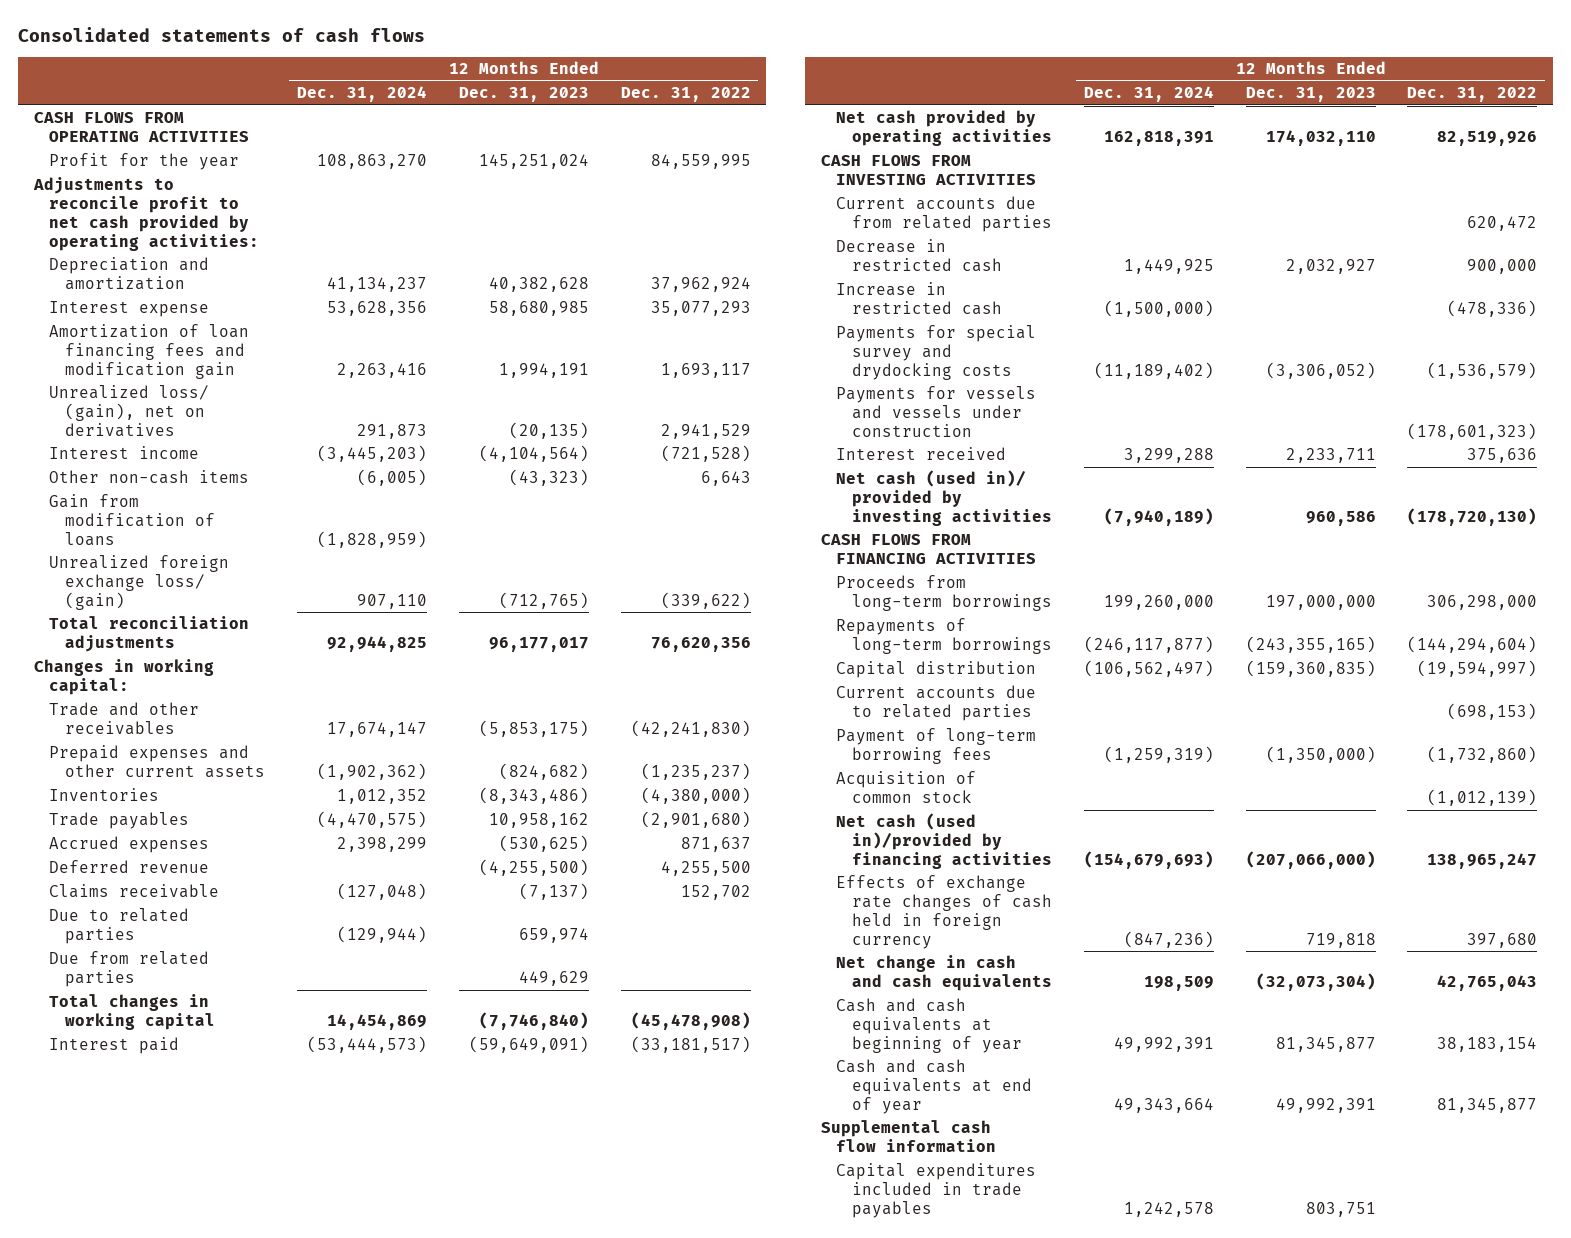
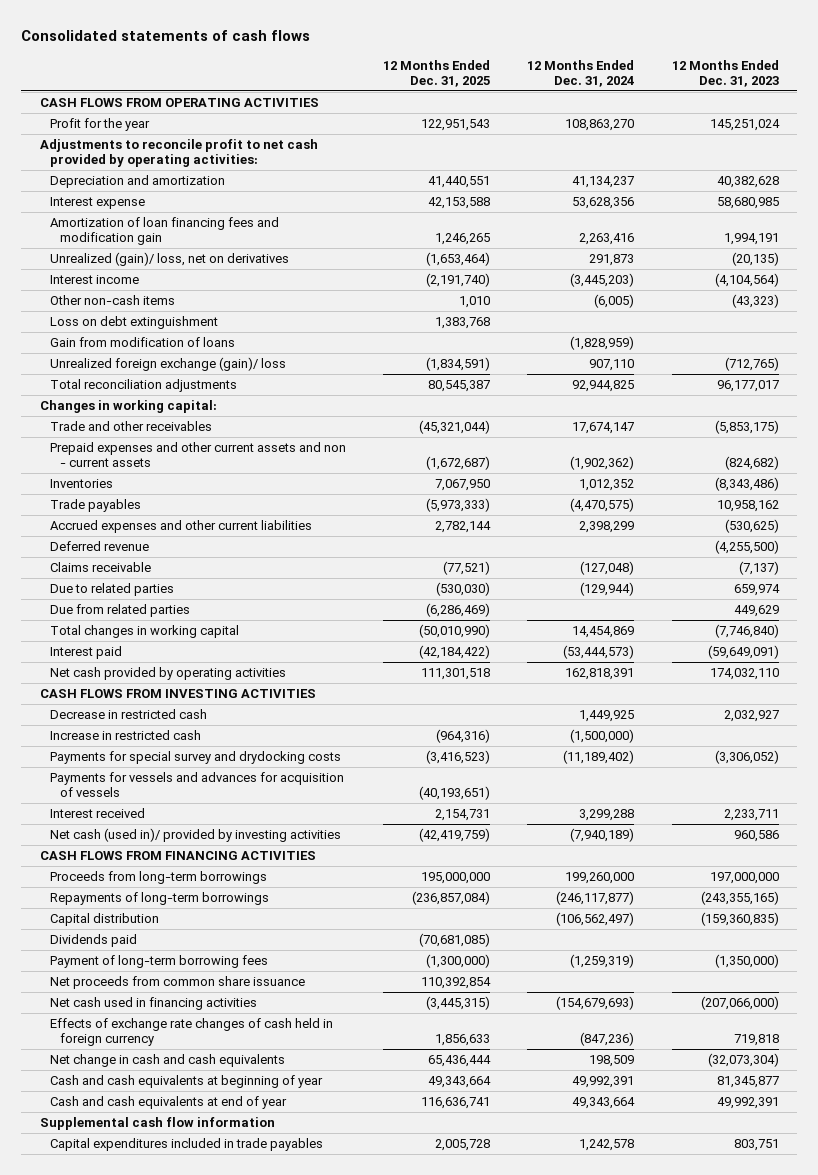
- | 12 Months Ended Dec. 31, 2024 | 12 Months Ended Dec. 31, 2023 | 12 Months Ended Dec. 31, 2022
+ | 12 Months Ended Dec. 31, 2025 | 12 Months Ended Dec. 31, 2024 | 12 Months Ended Dec. 31, 2023
- Unrealized loss/ (gain), net on derivatives | 291,873 | (20,135) | 2,941,529
+ Unrealized (gain)/ loss, net on derivatives | (1,653,464) | 291,873 | (20,135)
+ Loss on debt extinguishment | 1,383,768 | |
- Unrealized foreign exchange loss/ (gain) | 907,110 | (712,765) | (339,622)
+ Unrealized foreign exchange (gain)/ loss | (1,834,591) | 907,110 | (712,765)
- Prepaid expenses and other current assets | (1,902,362) | (824,682) | (1,235,237)
+ Prepaid expenses and other current assets and non - current assets | (1,672,687) | (1,902,362) | (824,682)
- Accrued expenses | 2,398,299 | (530,625) | 871,637
+ Accrued expenses and other current liabilities | 2,782,144 | 2,398,299 | (530,625)
- Current accounts due from related parties | | | 620,472
- Payments for vessels and vessels under construction | | | (178,601,323)
+ Payments for vessels and advances for acquisition of vessels | (40,193,651) | |
- Current accounts due to related parties | | | (698,153)
+ Dividends paid | (70,681,085) | |
- Acquisition of common stock | | | (1,012,139)
- Net cash (used in)/provided by financing activities | (154,679,693) | (207,066,000) | 138,965,247
+ Net proceeds from common share issuance | 110,392,854 | |
+ Net cash used in financing activities | (3,445,315) | (154,679,693) | (207,066,000)

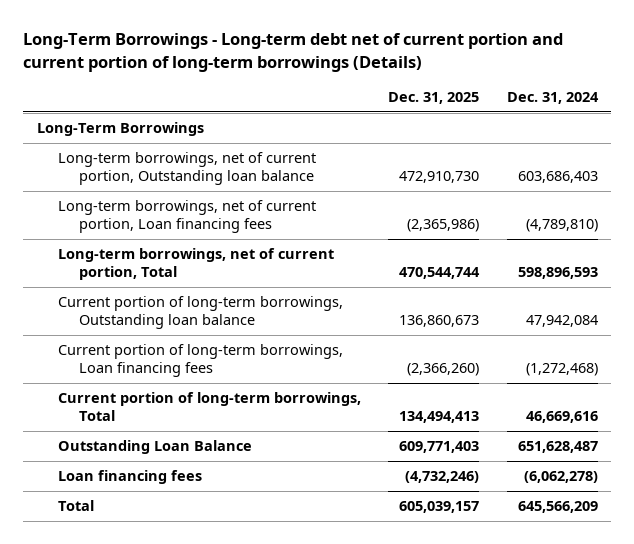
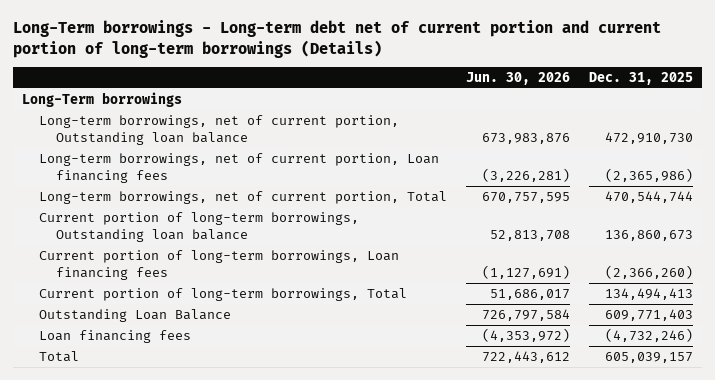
- Long-Term Borrowings - Long-term debt net of current portion and current portion of long-term borrowings (Details)
+ Long-Term borrowings - Long-term debt net of current portion and current portion of long-term borrowings (Details)
- | Dec. 31, 2025 | Dec. 31, 2024
+ | Jun. 30, 2026 | Dec. 31, 2025
- Long-Term Borrowings
+ Long-Term borrowings

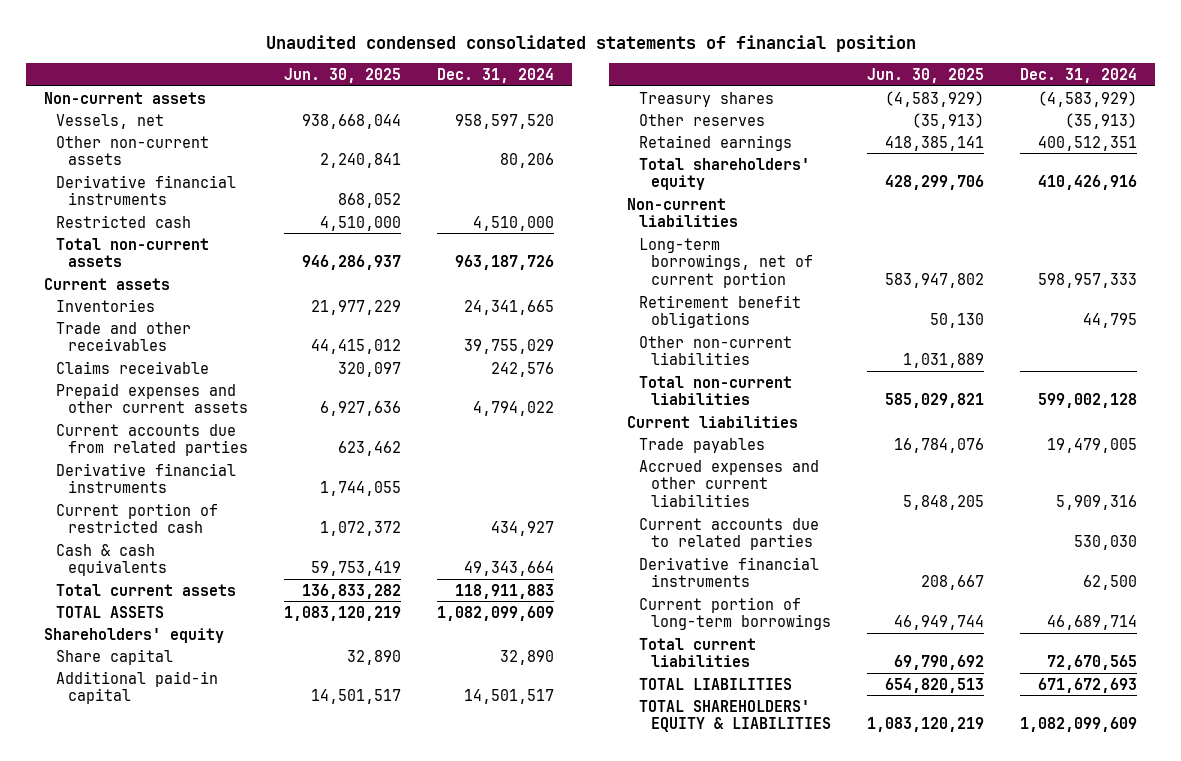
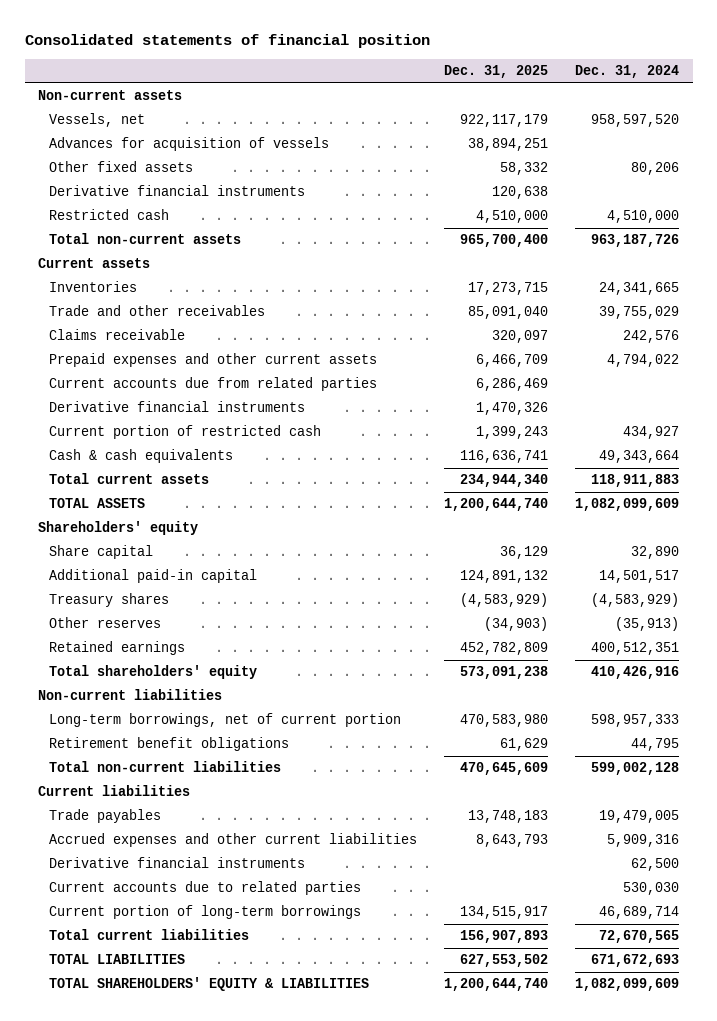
- Unaudited condensed consolidated statements of financial position
+ Consolidated statements of financial position
- | Jun. 30, 2025 | Dec. 31, 2024
+ | Dec. 31, 2025 | Dec. 31, 2024
- Other non-current assets | 2,240,841 | 80,206
+ Advances for acquisition of vessels | 38,894,251 |
+ Other fixed assets | 58,332 | 80,206
- Other non-current liabilities | 1,031,889 |
moved down: Current accounts due to related parties | | 530,030

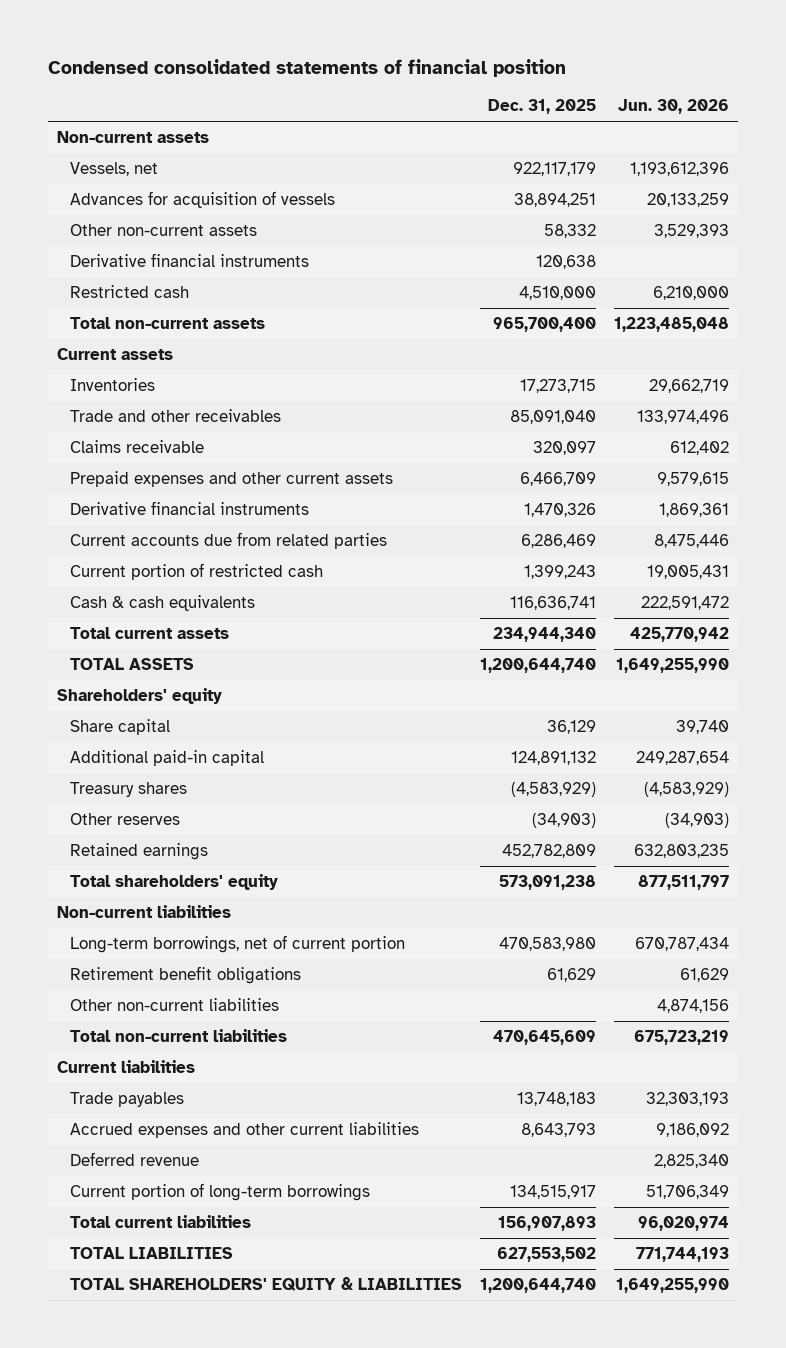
- Consolidated statements of financial position
+ Condensed consolidated statements of financial position
- | Dec. 31, 2025 | Dec. 31, 2024
+ | Dec. 31, 2025 | Jun. 30, 2026
- Other fixed assets | 58,332 | 80,206
+ Other non-current assets | 58,332 | 3,529,393
moved down: Current accounts due from related parties | 6,286,469 | 8,475,446
+ Other non-current liabilities | | 4,874,156
- Derivative financial instruments | | 62,500
- Current accounts due to related parties | | 530,030
+ Deferred revenue | | 2,825,340

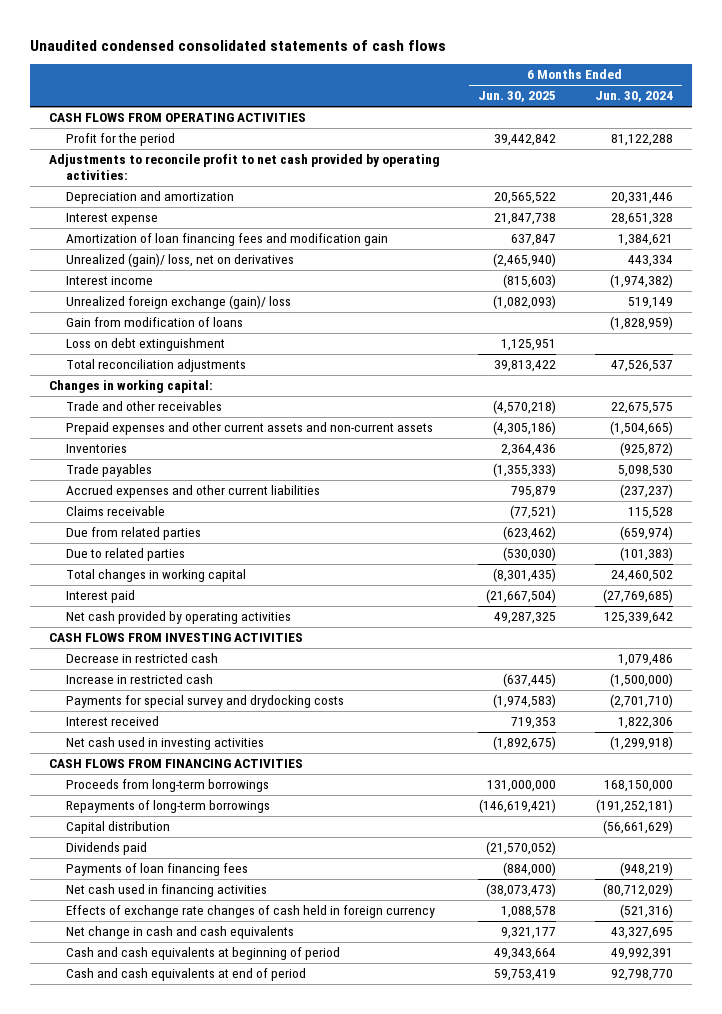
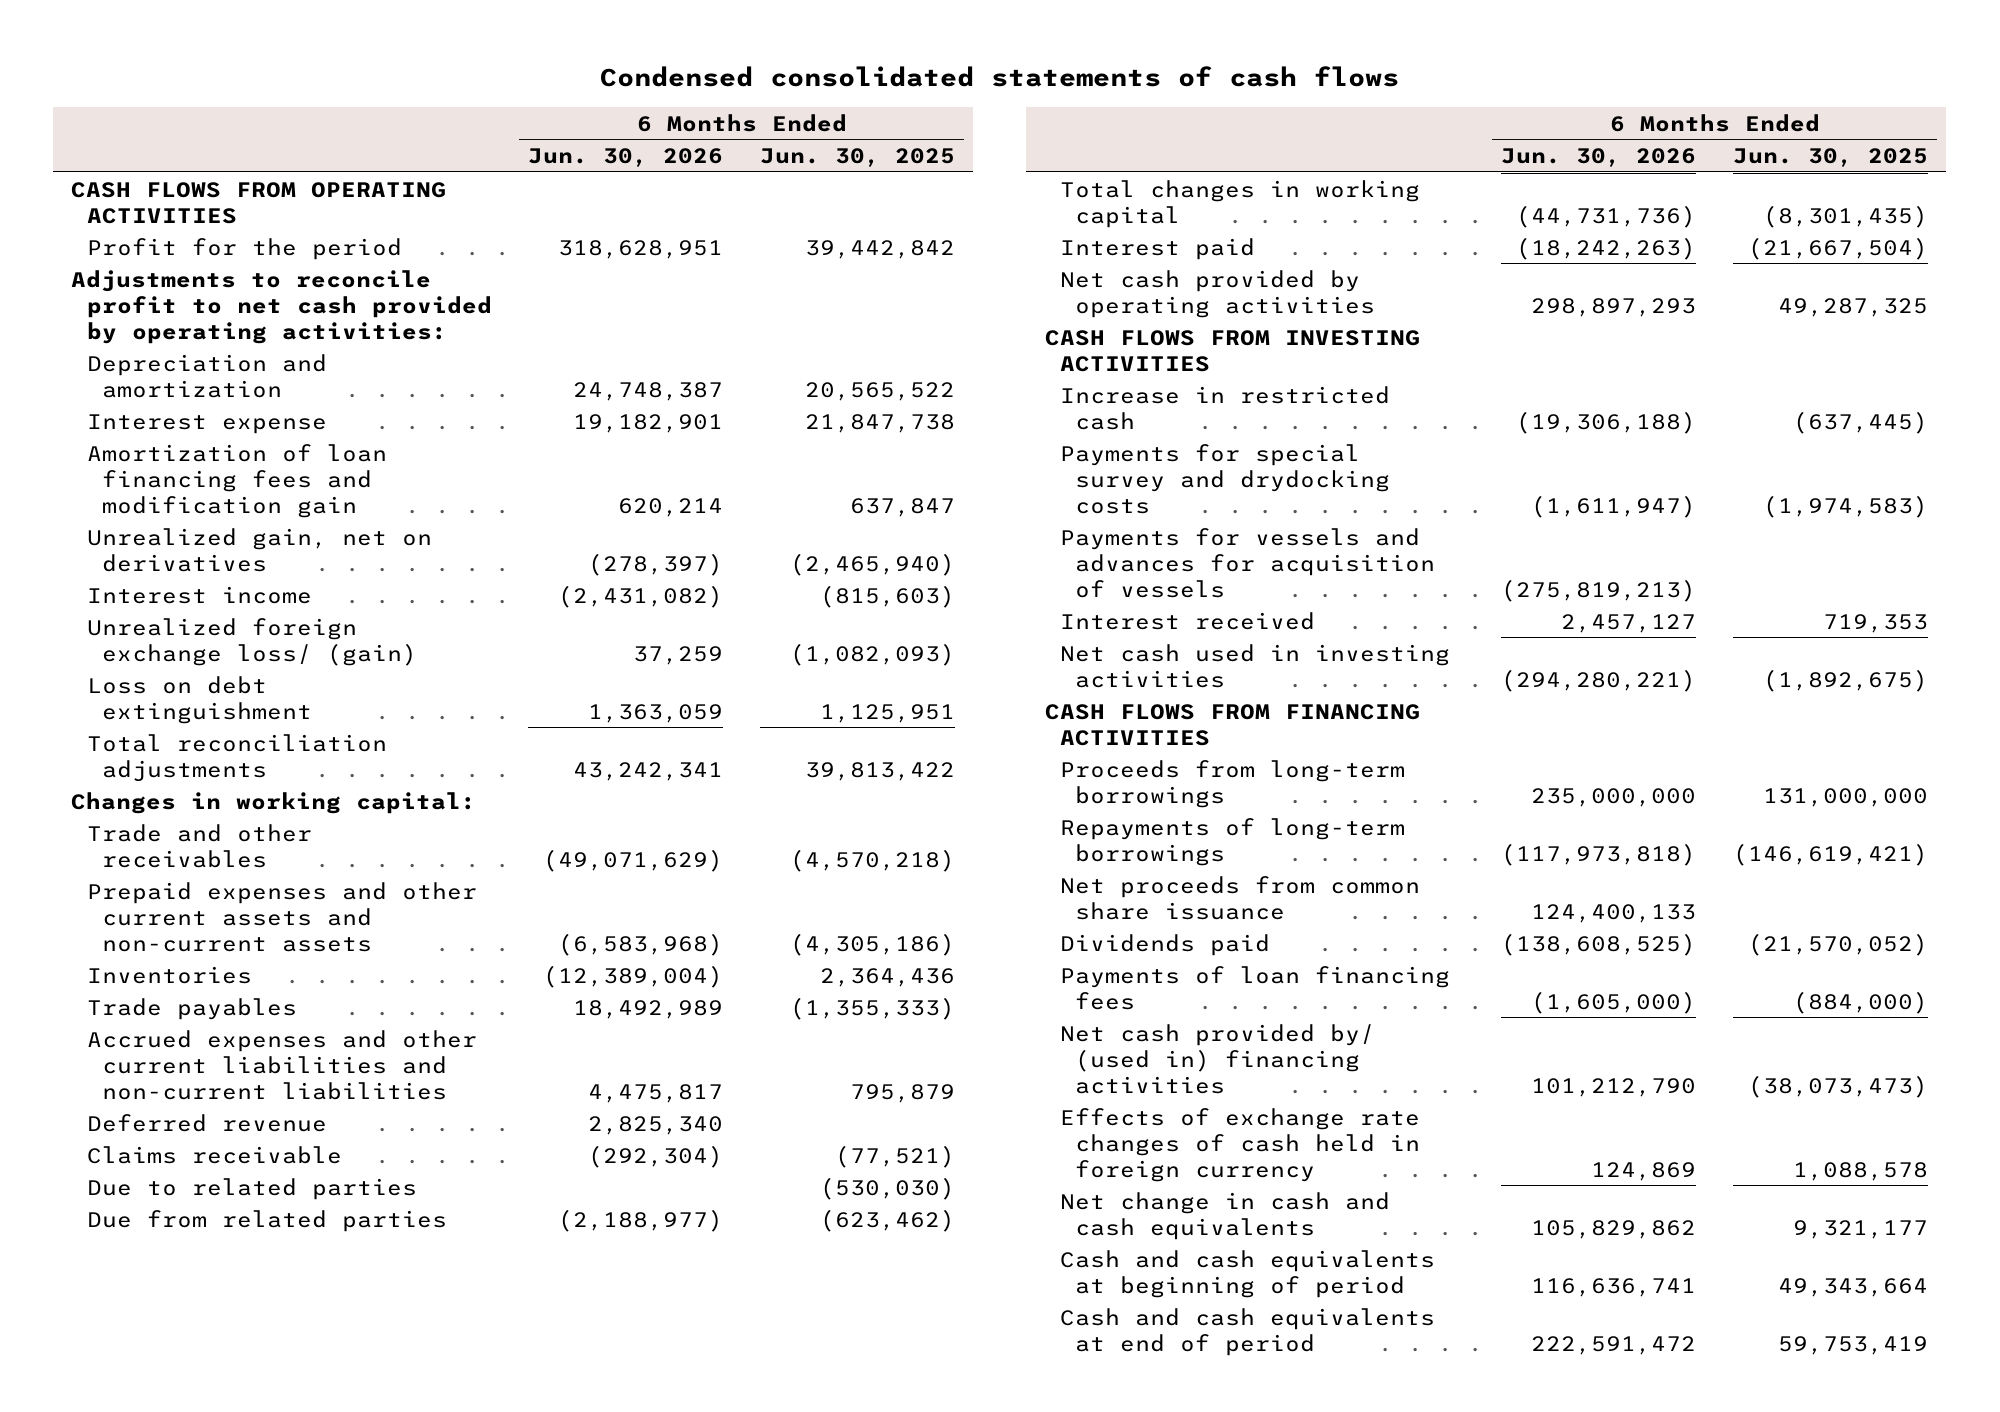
- Unaudited condensed consolidated statements of cash flows
+ Condensed consolidated statements of cash flows
- | 6 Months Ended Jun. 30, 2025 | 6 Months Ended Jun. 30, 2024
+ | 6 Months Ended Jun. 30, 2026 | 6 Months Ended Jun. 30, 2025
- Unrealized (gain)/ loss, net on derivatives | (2,465,940) | 443,334
+ Unrealized gain, net on derivatives | (278,397) | (2,465,940)
- Unrealized foreign exchange (gain)/ loss | (1,082,093) | 519,149
- Gain from modification of loans | | (1,828,959)
+ Unrealized foreign exchange loss/ (gain) | 37,259 | (1,082,093)
- Accrued expenses and other current liabilities | 795,879 | (237,237)
+ Accrued expenses and other current liabilities and non-current liabilities | 4,475,817 | 795,879
+ Deferred revenue | 2,825,340 |
moved down: Due from related parties | (2,188,977) | (623,462)
- Decrease in restricted cash | | 1,079,486
+ Payments for vessels and advances for acquisition of vessels | (275,819,213) |
- Capital distribution | | (56,661,629)
+ Net proceeds from common share issuance | 124,400,133 |
- Net cash used in financing activities | (38,073,473) | (80,712,029)
+ Net cash provided by/ (used in) financing activities | 101,212,790 | (38,073,473)

